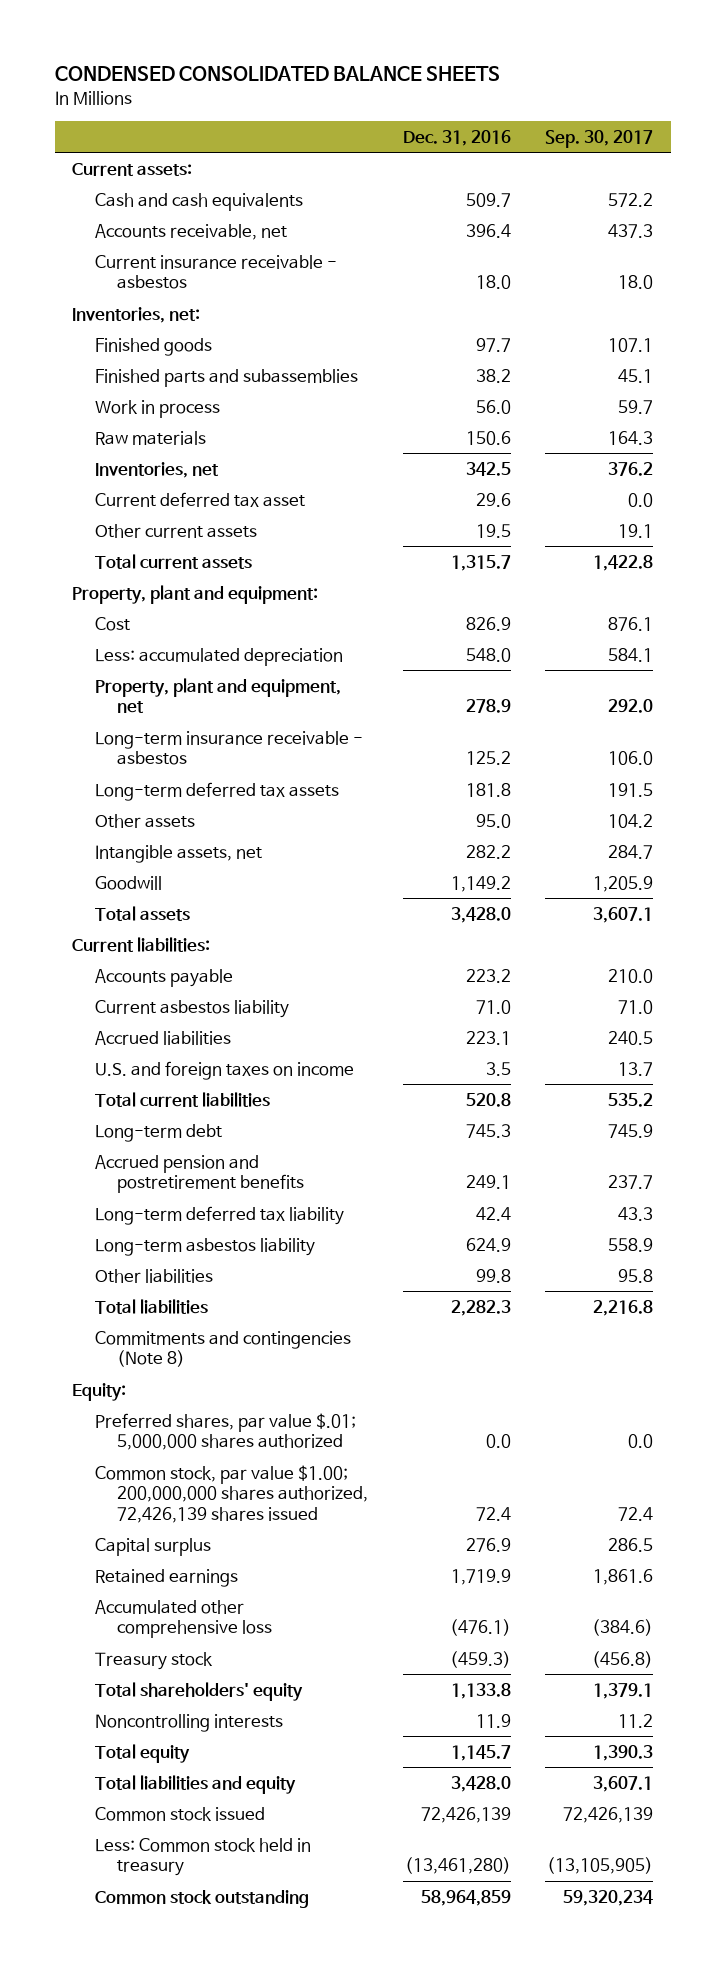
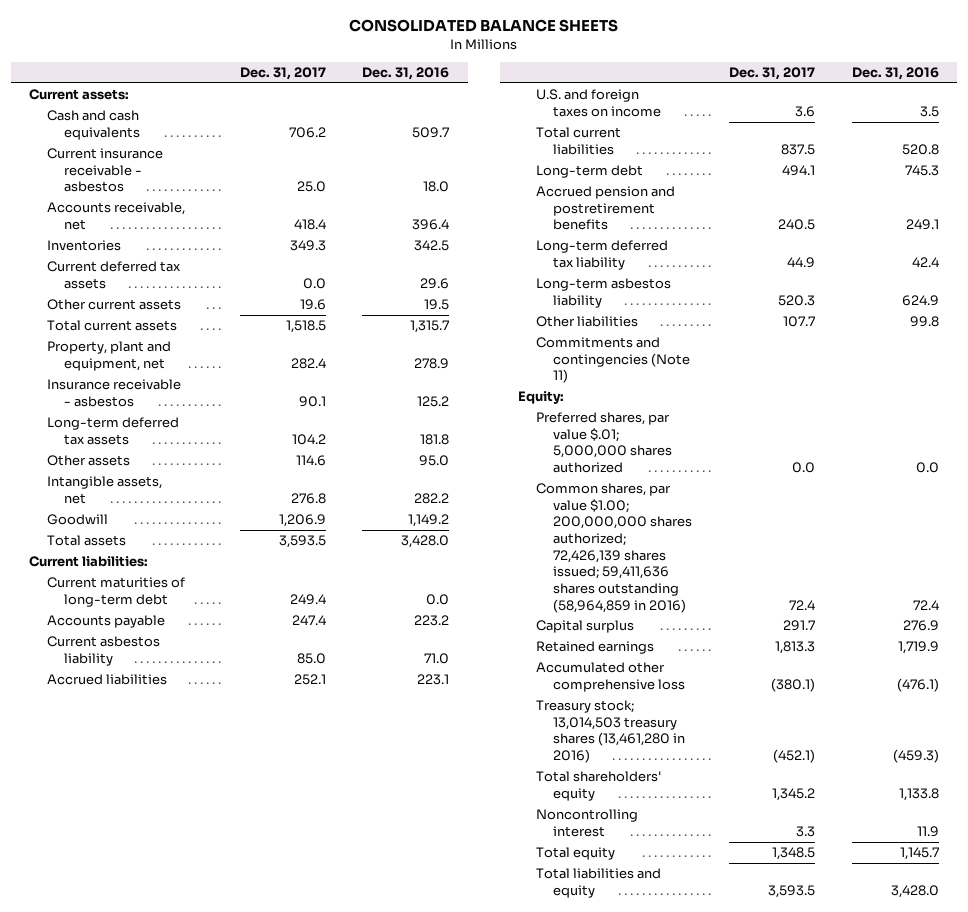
- CONDENSED CONSOLIDATED BALANCE SHEETS
+ CONSOLIDATED BALANCE SHEETS
- | Dec. 31, 2016 | Sep. 30, 2017
+ | Dec. 31, 2017 | Dec. 31, 2016
- Inventories, net:
- Finished goods | 97.7 | 107.1
- Finished parts and subassemblies | 38.2 | 45.1
- Work in process | 56.0 | 59.7
- Raw materials | 150.6 | 164.3
- Inventories, net | 342.5 | 376.2
- Current deferred tax asset | 29.6 | 0.0
moved down: Accounts receivable, net | 418.4 | 396.4
+ Inventories | 349.3 | 342.5
+ Current deferred tax assets | 0.0 | 29.6
- Property, plant and equipment:
- Cost | 826.9 | 876.1
- Less: accumulated depreciation | 548.0 | 584.1
- Long-term insurance receivable - asbestos | 125.2 | 106.0
+ Insurance receivable - asbestos | 90.1 | 125.2
+ Current maturities of long-term debt | 249.4 | 0.0
- Total liabilities | 2,282.3 | 2,216.8
- Commitments and contingencies (Note 8)
+ Commitments and contingencies (Note 11)
- Common stock, par value $1.00; 200,000,000 shares authorized, 72,426,139 shares issued | 72.4 | 72.4
+ Common shares, par value $1.00; 200,000,000 shares authorized; 72,426,139 shares issued; 59,411,636 shares outstanding (58,964,859 in 2016) | 72.4 | 72.4
- Treasury stock | (459.3) | (456.8)
+ Treasury stock; 13,014,503 treasury shares (13,461,280 in 2016) | (452.1) | (459.3)
- Noncontrolling interests | 11.9 | 11.2
+ Noncontrolling interest | 3.3 | 11.9
- Common stock issued | 72,426,139 | 72,426,139
- Less: Common stock held in treasury | (13,461,280) | (13,105,905)
- Common stock outstanding | 58,964,859 | 59,320,234

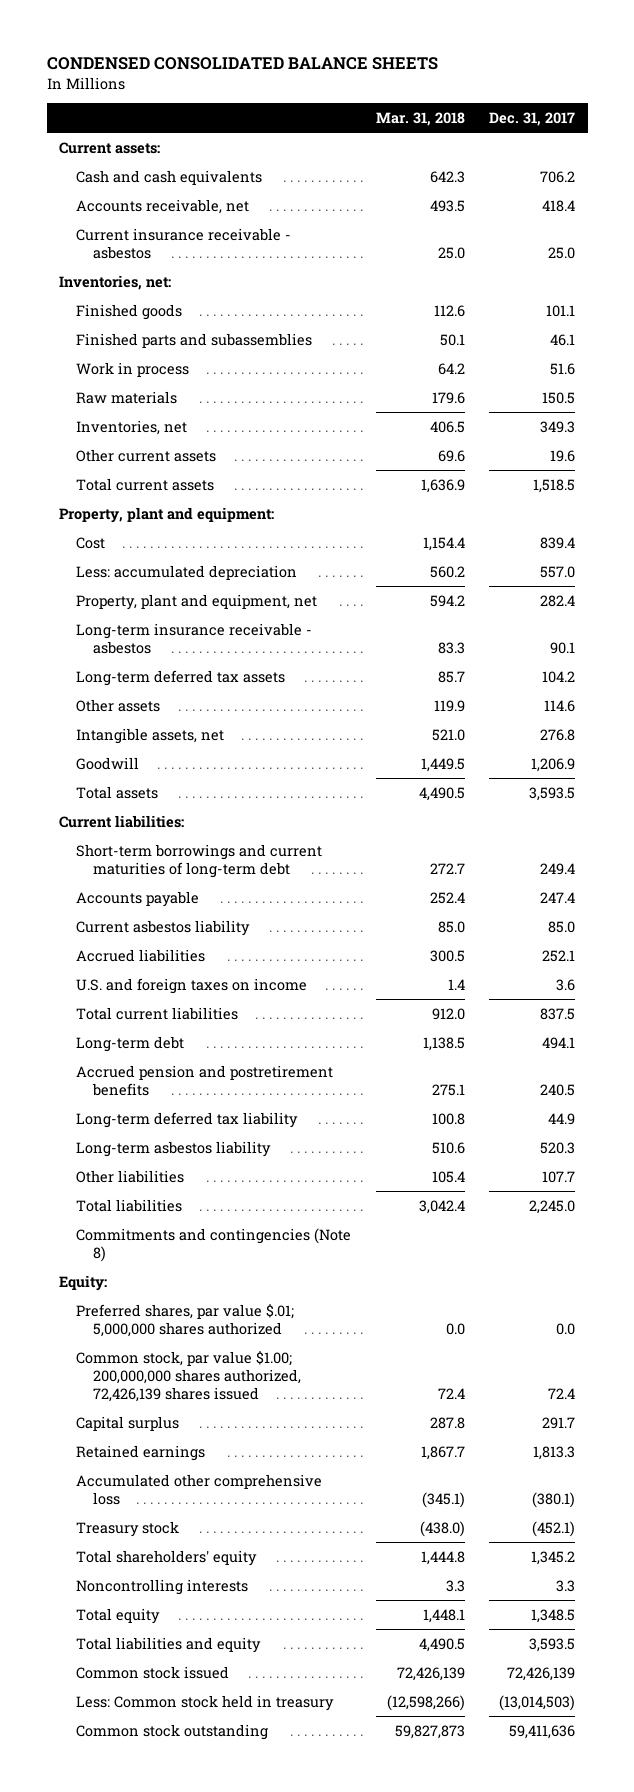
- CONSOLIDATED BALANCE SHEETS
+ CONDENSED CONSOLIDATED BALANCE SHEETS
- | Dec. 31, 2017 | Dec. 31, 2016
+ | Mar. 31, 2018 | Dec. 31, 2017
- Inventories | 349.3 | 342.5
- Current deferred tax assets | 0.0 | 29.6
moved down: Current insurance receivable - asbestos | 25.0 | 25.0
+ Inventories, net:
+ Finished goods | 112.6 | 101.1
+ Finished parts and subassemblies | 50.1 | 46.1
+ Work in process | 64.2 | 51.6
+ Raw materials | 179.6 | 150.5
+ Inventories, net | 406.5 | 349.3
+ Property, plant and equipment:
+ Cost | 1,154.4 | 839.4
+ Less: accumulated depreciation | 560.2 | 557.0
- Insurance receivable - asbestos | 90.1 | 125.2
+ Long-term insurance receivable - asbestos | 83.3 | 90.1
- Current maturities of long-term debt | 249.4 | 0.0
+ Short-term borrowings and current maturities of long-term debt | 272.7 | 249.4
- Commitments and contingencies (Note 11)
+ Total liabilities | 3,042.4 | 2,245.0
+ Commitments and contingencies (Note 8)
- Common shares, par value $1.00; 200,000,000 shares authorized; 72,426,139 shares issued; 59,411,636 shares outstanding (58,964,859 in 2016) | 72.4 | 72.4
+ Common stock, par value $1.00; 200,000,000 shares authorized, 72,426,139 shares issued | 72.4 | 72.4
- Treasury stock; 13,014,503 treasury shares (13,461,280 in 2016) | (452.1) | (459.3)
+ Treasury stock | (438.0) | (452.1)
- Noncontrolling interest | 3.3 | 11.9
+ Noncontrolling interests | 3.3 | 3.3
+ Common stock issued | 72,426,139 | 72,426,139
+ Less: Common stock held in treasury | (12,598,266) | (13,014,503)
+ Common stock outstanding | 59,827,873 | 59,411,636

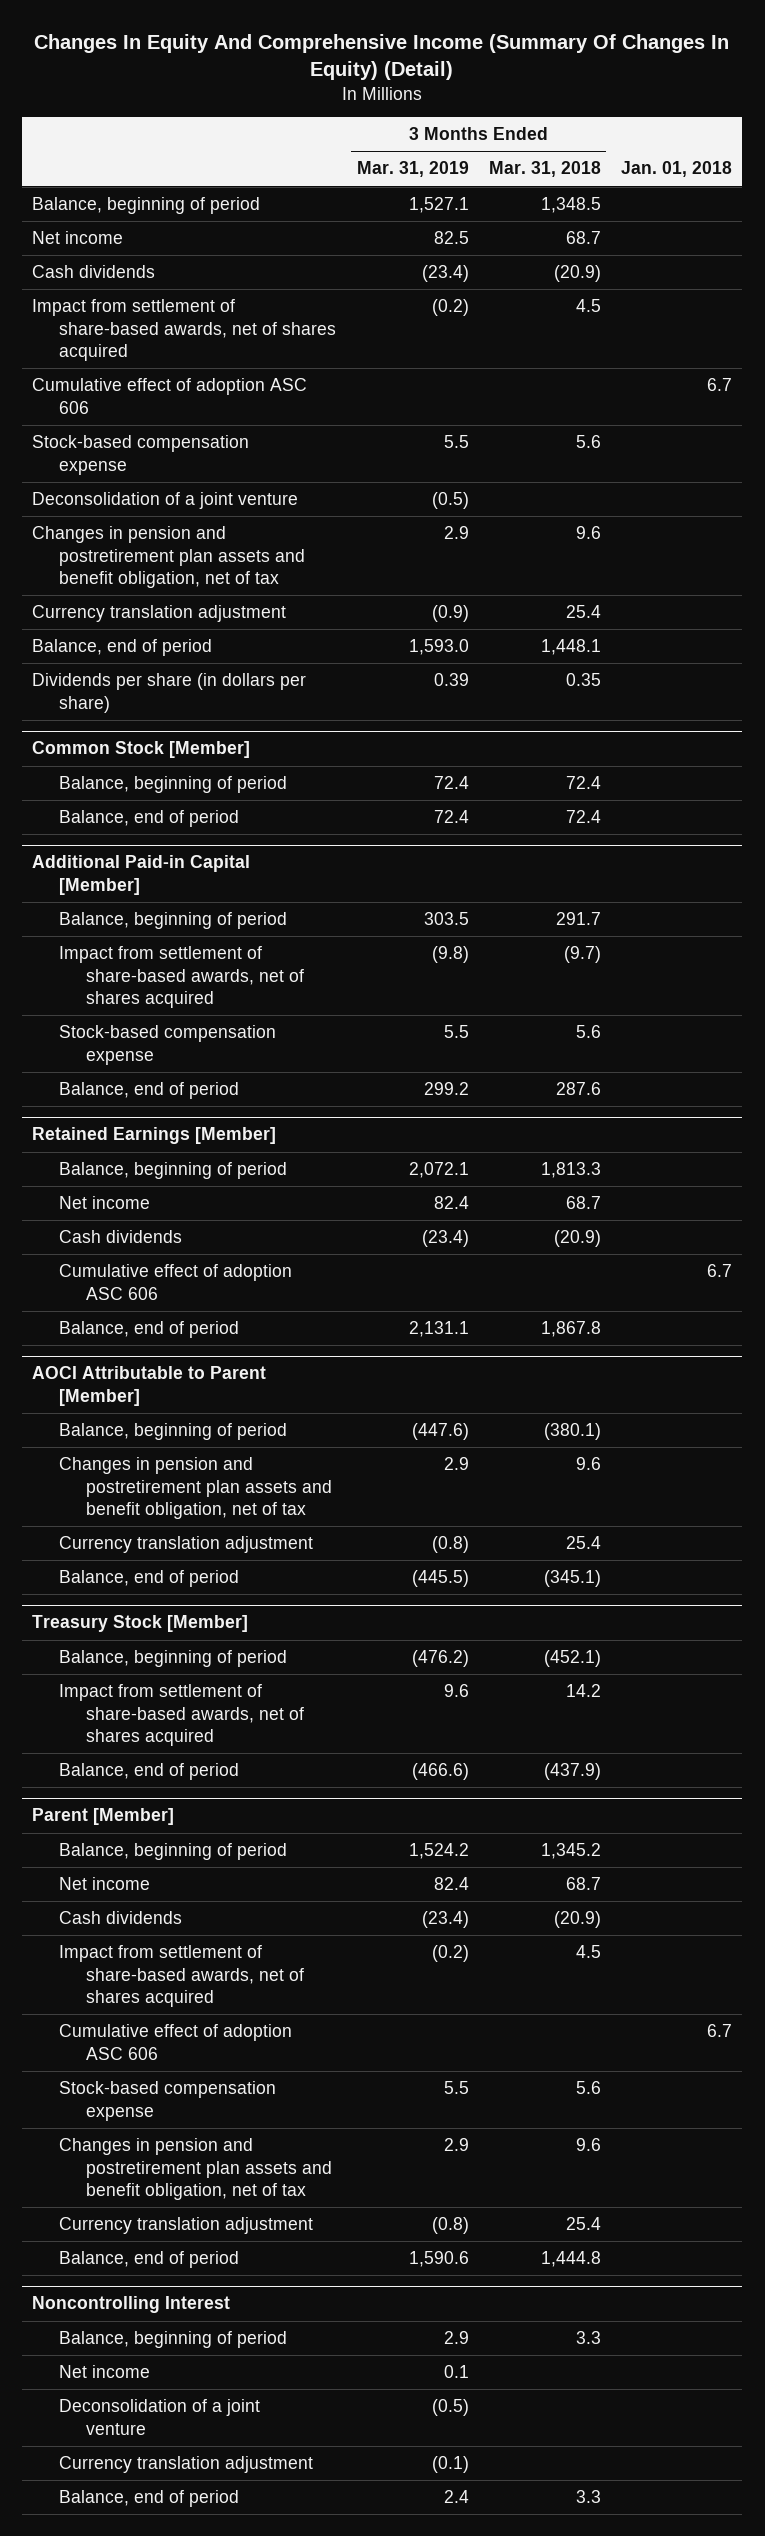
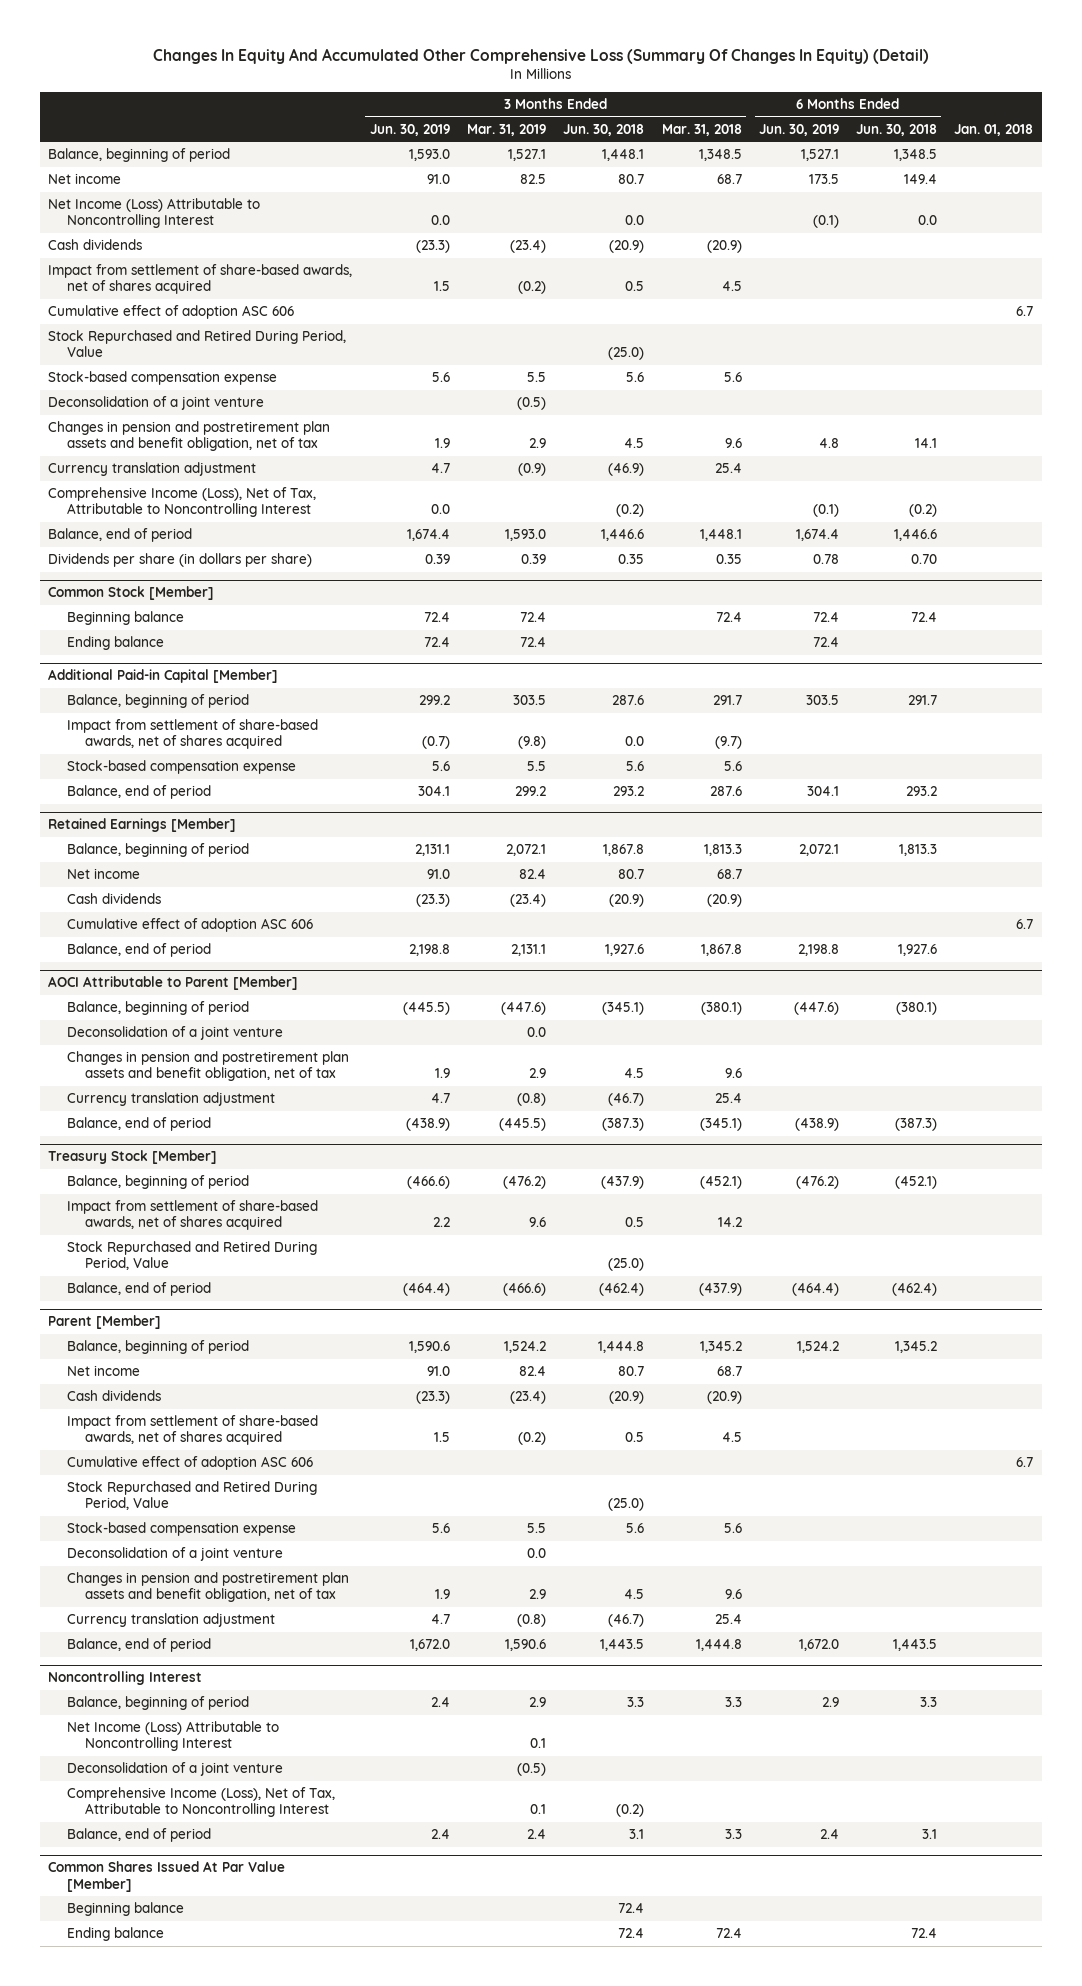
- Changes In Equity And Comprehensive Income (Summary Of Changes In Equity) (Detail)
+ Changes In Equity And Accumulated Other Comprehensive Loss (Summary Of Changes In Equity) (Detail)
- | 3 Months Ended Mar. 31, 2019 | 3 Months Ended Mar. 31, 2018 | Jan. 01, 2018
+ | 3 Months Ended Jun. 30, 2019 | 3 Months Ended Mar. 31, 2019 | 3 Months Ended Jun. 30, 2018 | 3 Months Ended Mar. 31, 2018 | 6 Months Ended Jun. 30, 2019 | 6 Months Ended Jun. 30, 2018 | Jan. 01, 2018
+ Net Income (Loss) Attributable to Noncontrolling Interest | 0.0 | | 0.0 | | (0.1) | 0.0 |
+ Stock Repurchased and Retired During Period, Value | | | (25.0) | | | |
+ Comprehensive Income (Loss), Net of Tax, Attributable to Noncontrolling Interest | 0.0 | | (0.2) | | (0.1) | (0.2) |
@ Common Stock [Member]
- Balance, beginning of period | 72.4 | 72.4 |
- Balance, end of period | 72.4 | 72.4 |
+ Beginning balance | 72.4 | 72.4 | | 72.4 | 72.4 | 72.4 |
+ Ending balance | 72.4 | 72.4 | | | 72.4 | |
@ AOCI Attributable to Parent [Member]
+ Deconsolidation of a joint venture | | 0.0 | | | | |
@ Treasury Stock [Member]
+ Stock Repurchased and Retired During Period, Value | | | (25.0) | | | |
@ Parent [Member]
+ Stock Repurchased and Retired During Period, Value | | | (25.0) | | | |
+ Deconsolidation of a joint venture | | 0.0 | | | | |
@ Noncontrolling Interest
- Net income | 0.1 | |
+ Net Income (Loss) Attributable to Noncontrolling Interest | | 0.1 | | | | |
- Currency translation adjustment | (0.1) | |
+ Comprehensive Income (Loss), Net of Tax, Attributable to Noncontrolling Interest | | 0.1 | (0.2) | | | |
+ Common Shares Issued At Par Value [Member]
+ Beginning balance | | | 72.4 | | | |
+ Ending balance | | | 72.4 | 72.4 | | 72.4 |

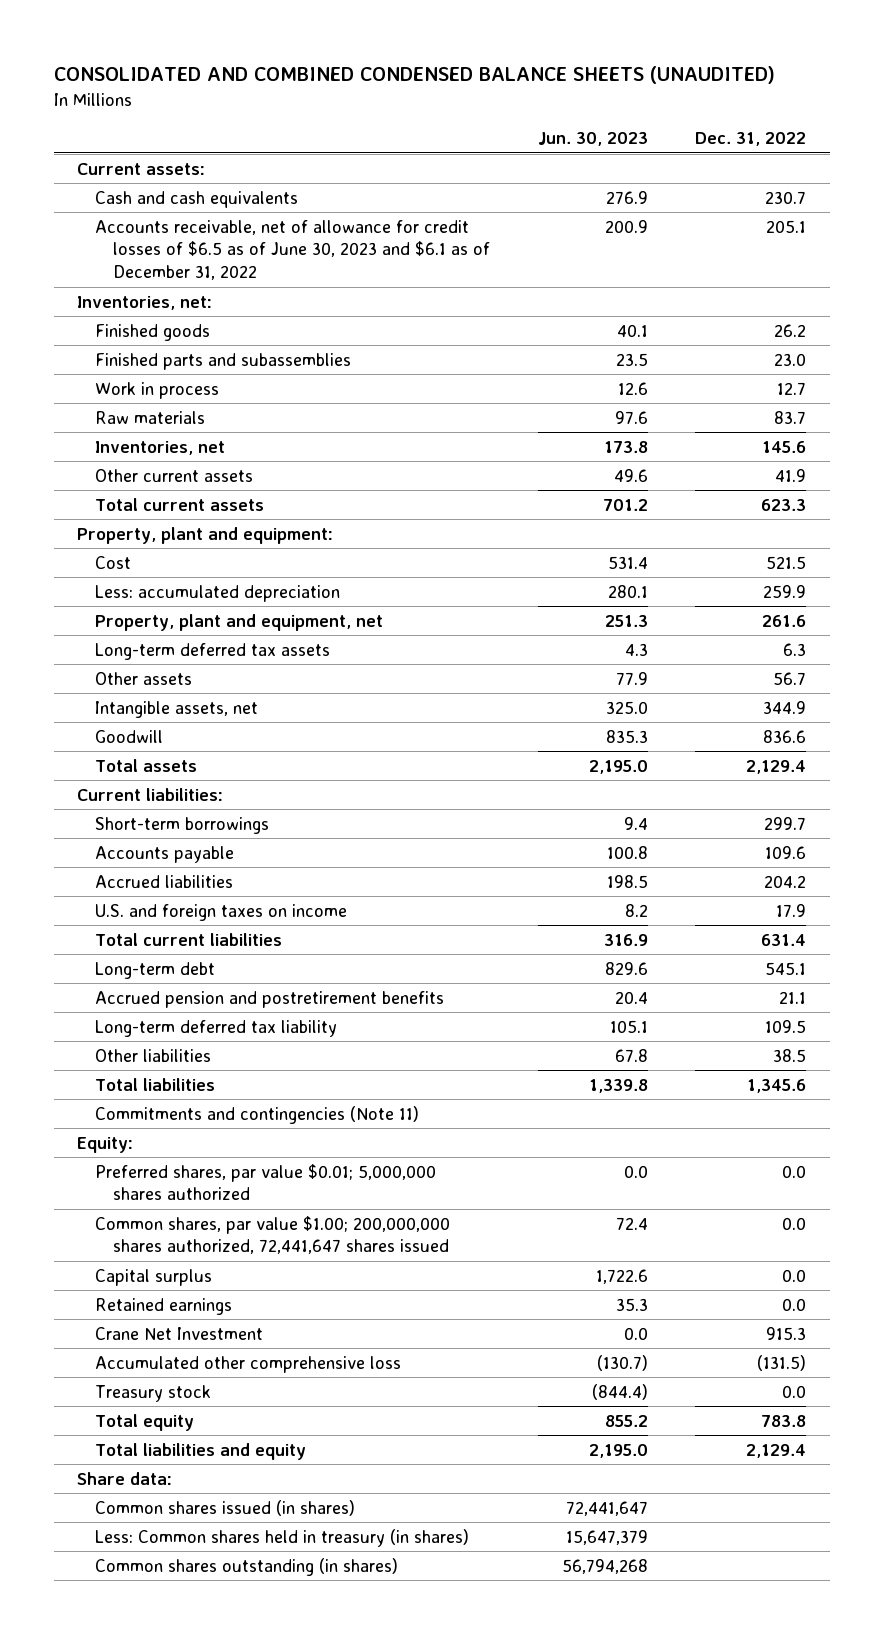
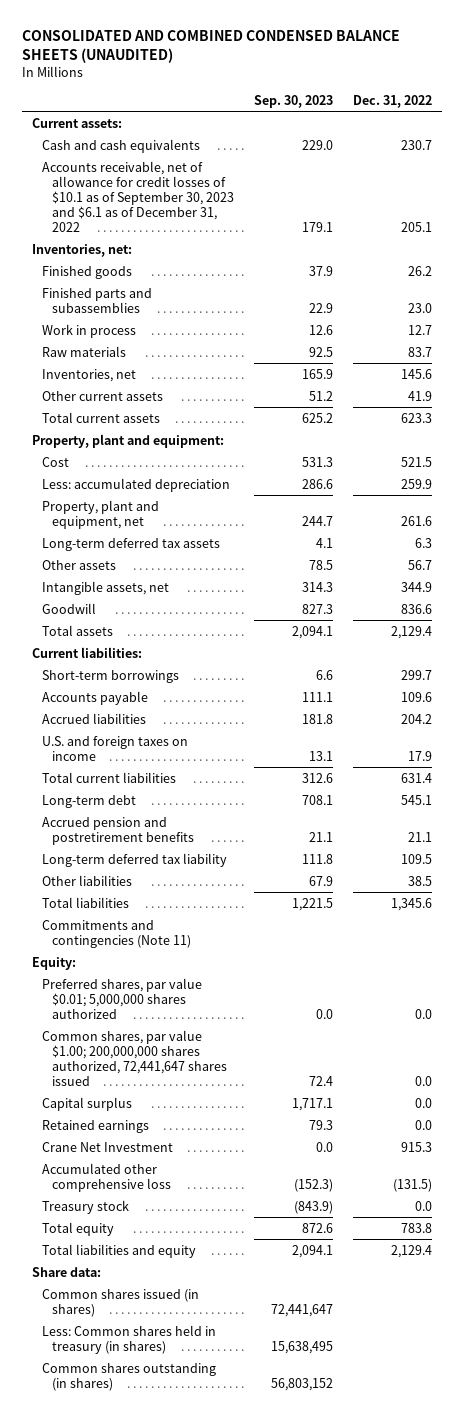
- | Jun. 30, 2023 | Dec. 31, 2022
+ | Sep. 30, 2023 | Dec. 31, 2022
- Accounts receivable, net of allowance for credit losses of $6.5 as of June 30, 2023 and $6.1 as of December 31, 2022 | 200.9 | 205.1
+ Accounts receivable, net of allowance for credit losses of $10.1 as of September 30, 2023 and $6.1 as of December 31, 2022 | 179.1 | 205.1

